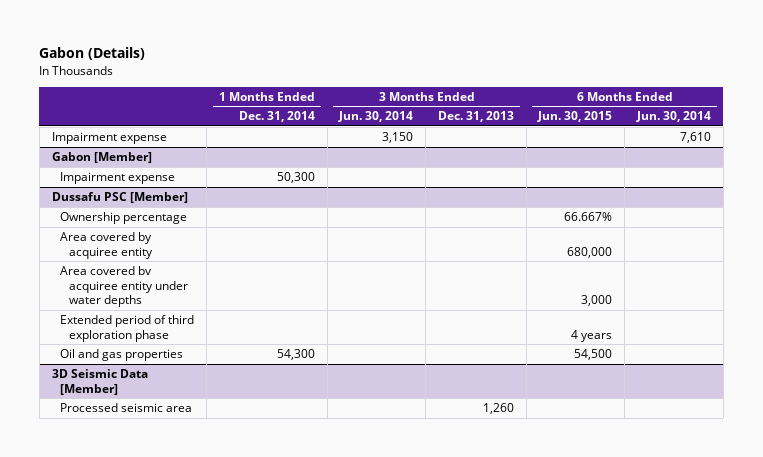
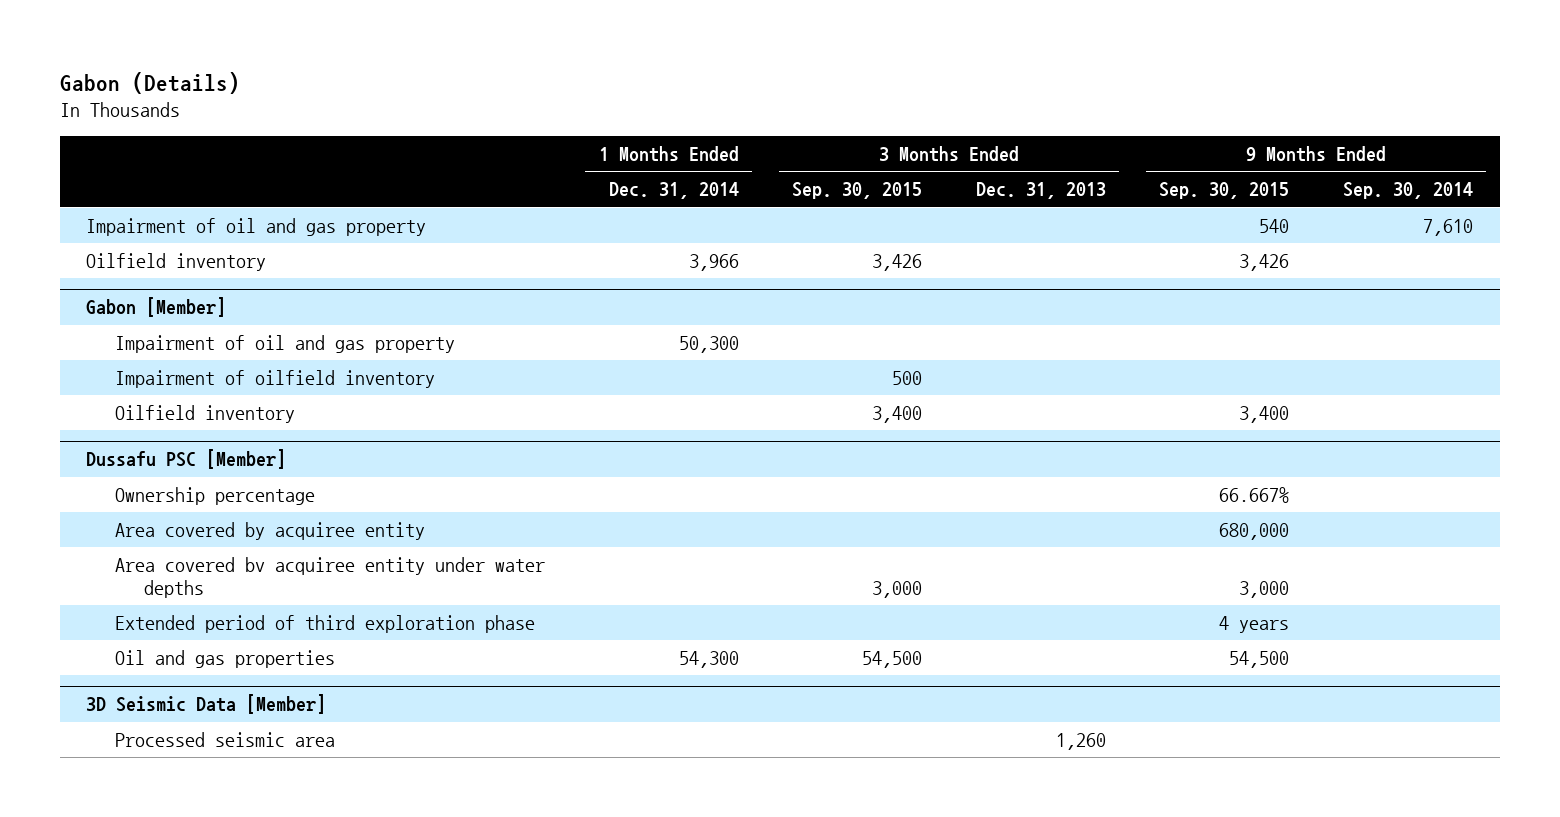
- | 1 Months Ended Dec. 31, 2014 | 3 Months Ended Jun. 30, 2014 | 3 Months Ended Dec. 31, 2013 | 6 Months Ended Jun. 30, 2015 | 6 Months Ended Jun. 30, 2014
+ | 1 Months Ended Dec. 31, 2014 | 3 Months Ended Sep. 30, 2015 | 3 Months Ended Dec. 31, 2013 | 9 Months Ended Sep. 30, 2015 | 9 Months Ended Sep. 30, 2014
- Impairment expense | | 3,150 | | | 7,610
+ Impairment of oil and gas property | | | | 540 | 7,610
+ Oilfield inventory | 3,966 | 3,426 | | 3,426 |
@ Gabon [Member]
- Impairment expense | 50,300 | | | |
+ Impairment of oil and gas property | 50,300 | | | |
+ Impairment of oilfield inventory | | 500 | | |
+ Oilfield inventory | | 3,400 | | 3,400 |

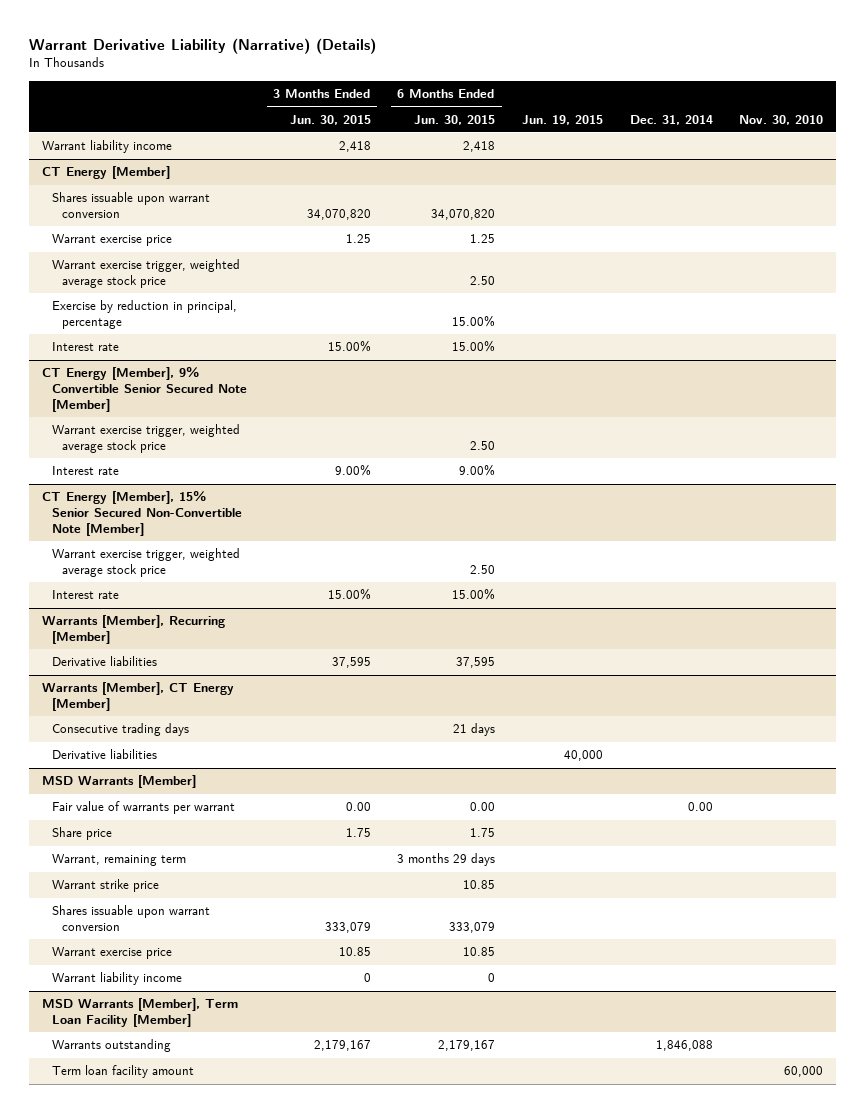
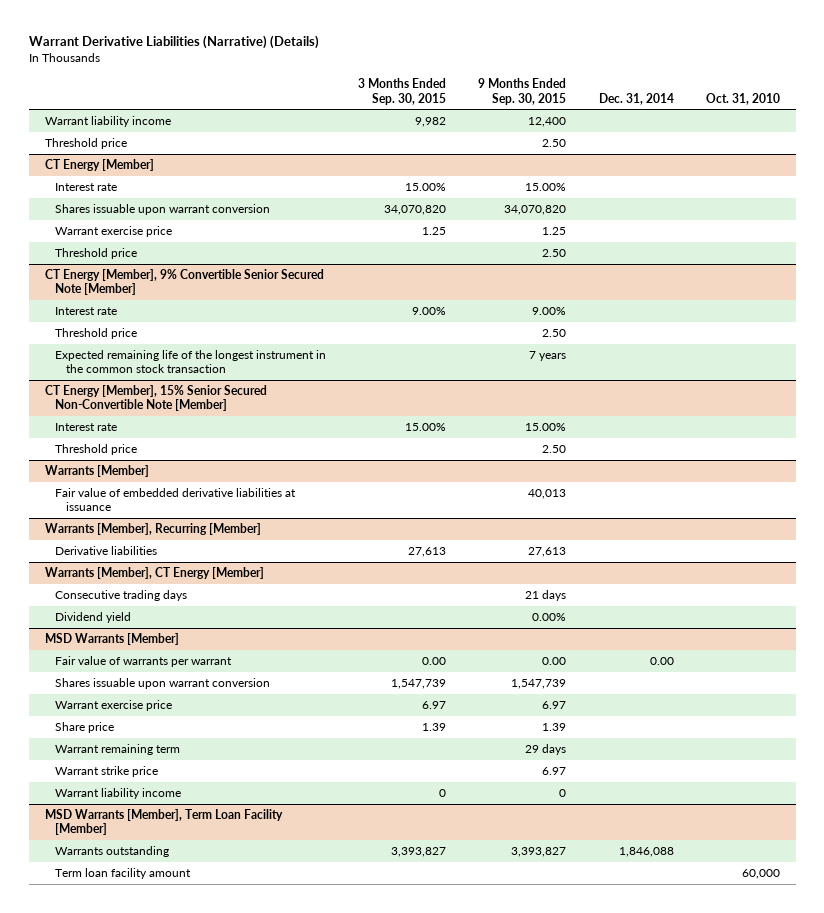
- Warrant Derivative Liability (Narrative) (Details)
+ Warrant Derivative Liabilities (Narrative) (Details)
- | 3 Months Ended Jun. 30, 2015 | 6 Months Ended Jun. 30, 2015 | Jun. 19, 2015 | Dec. 31, 2014 | Nov. 30, 2010
+ | 3 Months Ended Sep. 30, 2015 | 9 Months Ended Sep. 30, 2015 | Dec. 31, 2014 | Oct. 31, 2010
+ Threshold price | | 2.50 | |
@ CT Energy [Member]
moved up: Interest rate | 15.00% | 15.00% | |
- Warrant exercise trigger, weighted average stock price | | 2.50 | | |
- Exercise by reduction in principal, percentage | | 15.00% | | |
+ Threshold price | | 2.50 | |
@ CT Energy [Member], 9% Convertible Senior Secured Note [Member]
- Warrant exercise trigger, weighted average stock price | | 2.50 | | |
+ Threshold price | | 2.50 | |
+ Expected remaining life of the longest instrument in the common stock transaction | | 7 years | |
@ CT Energy [Member], 15% Senior Secured Non-Convertible Note [Member]
- Warrant exercise trigger, weighted average stock price | | 2.50 | | |
+ Threshold price | | 2.50 | |
+ Warrants [Member]
+ Fair value of embedded derivative liabilities at issuance | | 40,013 | |
@ Warrants [Member], CT Energy [Member]
- Derivative liabilities | | | 40,000 | |
+ Dividend yield | | 0.00% | |
@ MSD Warrants [Member]
- Warrant, remaining term | | 3 months 29 days | | |
moved down: Share price | 1.39 | 1.39 | |
+ Warrant remaining term | | 29 days | |
moved down: Warrant strike price | | 6.97 | |

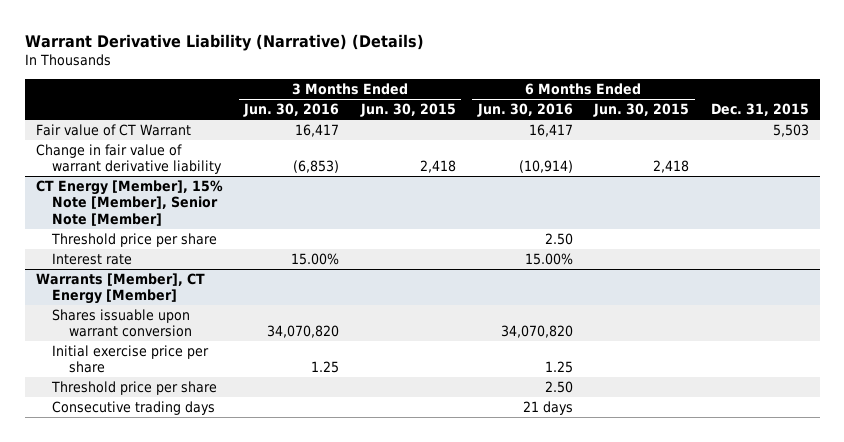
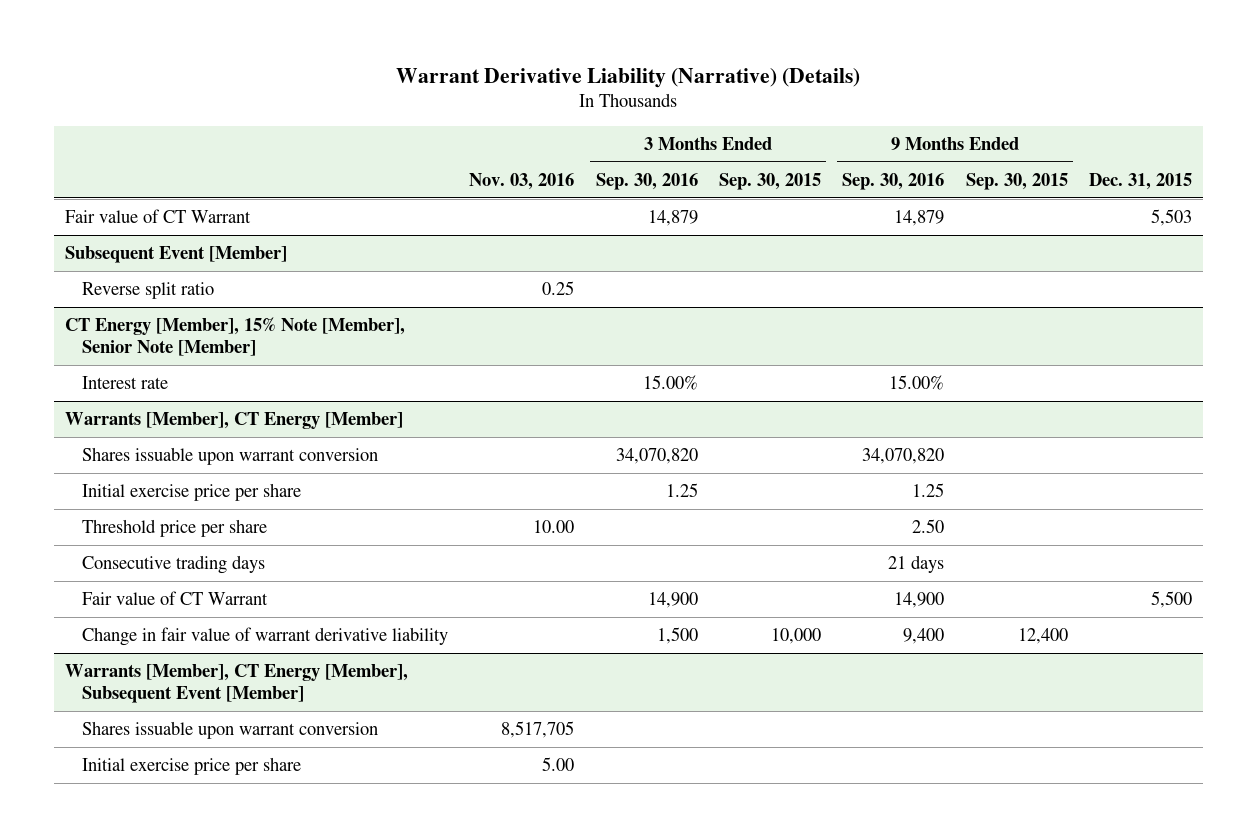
- | 3 Months Ended Jun. 30, 2016 | 3 Months Ended Jun. 30, 2015 | 6 Months Ended Jun. 30, 2016 | 6 Months Ended Jun. 30, 2015 | Dec. 31, 2015
+ | Nov. 03, 2016 | 3 Months Ended Sep. 30, 2016 | 3 Months Ended Sep. 30, 2015 | 9 Months Ended Sep. 30, 2016 | 9 Months Ended Sep. 30, 2015 | Dec. 31, 2015
- Change in fair value of warrant derivative liability | (6,853) | 2,418 | (10,914) | 2,418 |
+ Subsequent Event [Member]
+ Reverse split ratio | 0.25 | | | | |
@ CT Energy [Member], 15% Note [Member], Senior Note [Member]
- Threshold price per share | | | 2.50 | |
@ Warrants [Member], CT Energy [Member]
+ Fair value of CT Warrant | | 14,900 | | 14,900 | | 5,500
+ Change in fair value of warrant derivative liability | | 1,500 | 10,000 | 9,400 | 12,400 |
+ Warrants [Member], CT Energy [Member], Subsequent Event [Member]
+ Shares issuable upon warrant conversion | 8,517,705 | | | | |
+ Initial exercise price per share | 5.00 | | | | |

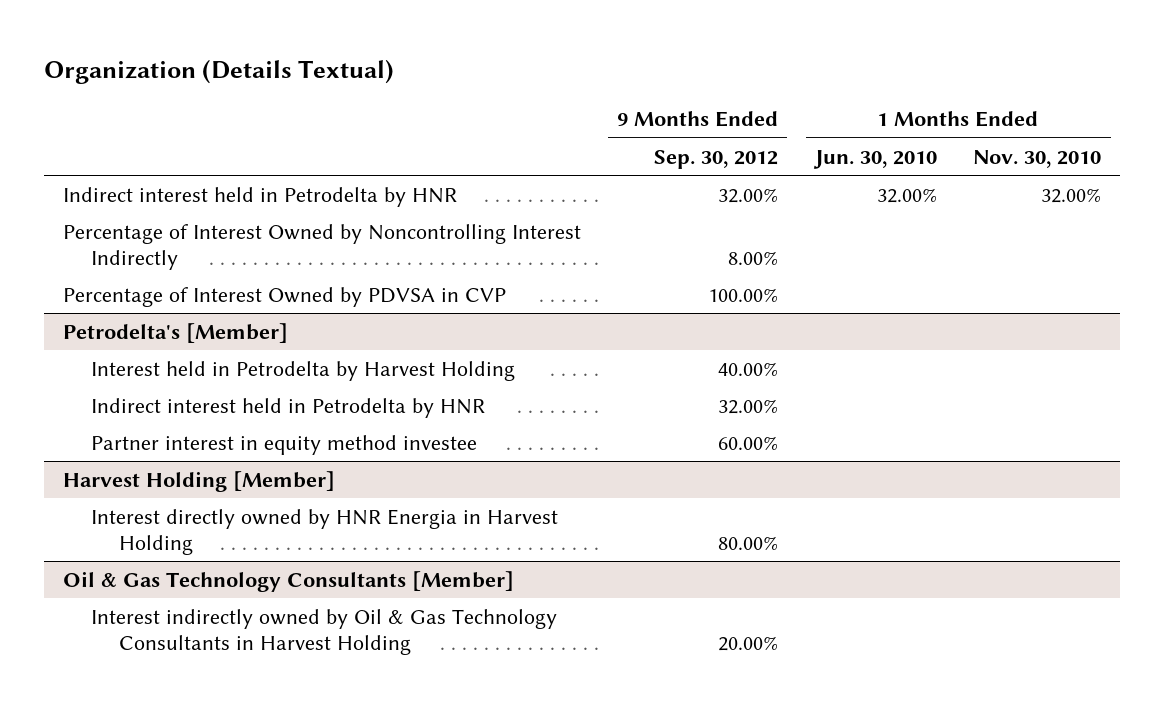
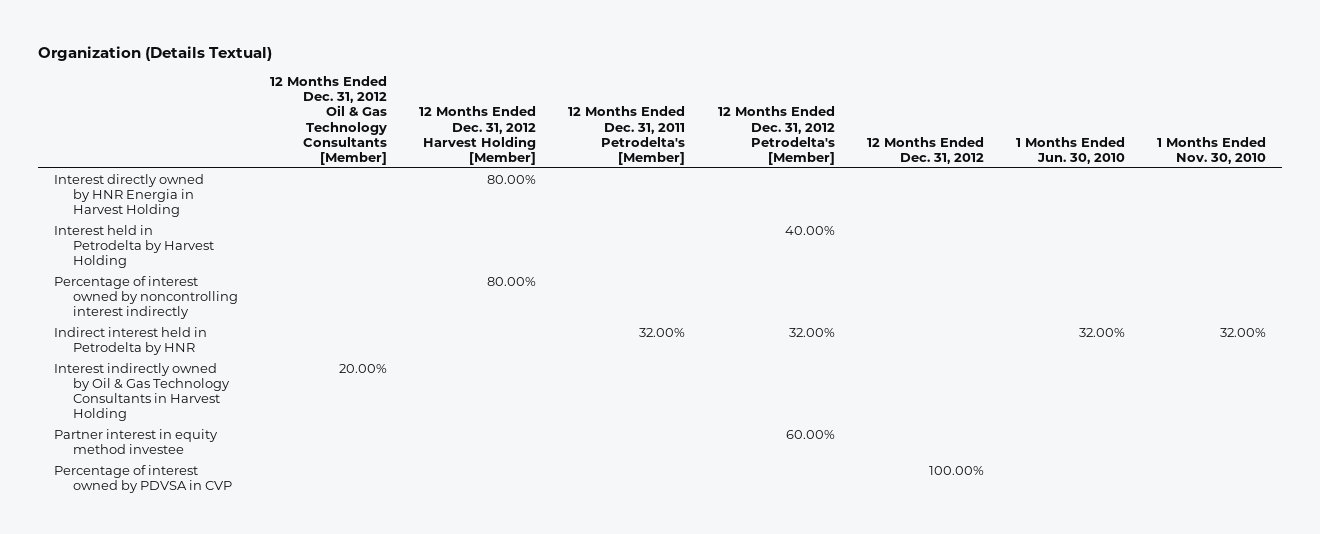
- | 9 Months Ended Sep. 30, 2012 | 1 Months Ended Jun. 30, 2010 | 1 Months Ended Nov. 30, 2010
+ | 12 Months Ended Dec. 31, 2012 Oil & Gas Technology Consultants [Member] | 12 Months Ended Dec. 31, 2012 Harvest Holding [Member] | 12 Months Ended Dec. 31, 2011 Petrodelta's [Member] | 12 Months Ended Dec. 31, 2012 Petrodelta's [Member] | 12 Months Ended Dec. 31, 2012 | 1 Months Ended Jun. 30, 2010 | 1 Months Ended Nov. 30, 2010
+ Interest directly owned by HNR Energia in Harvest Holding | | 80.00% | | | | |
+ Interest held in Petrodelta by Harvest Holding | | | | 40.00% | | |
+ Percentage of interest owned by noncontrolling interest indirectly | | 80.00% | | | | |
- Percentage of Interest Owned by Noncontrolling Interest Indirectly | 8.00% | |
- Percentage of Interest Owned by PDVSA in CVP | 100.00% | |
- Petrodelta's [Member]
- Interest held in Petrodelta by Harvest Holding | 40.00% | |
- Indirect interest held in Petrodelta by HNR | 32.00% | |
- Partner interest in equity method investee | 60.00% | |
- Harvest Holding [Member]
- Interest directly owned by HNR Energia in Harvest Holding | 80.00% | |
- Oil & Gas Technology Consultants [Member]
- Interest indirectly owned by Oil & Gas Technology Consultants in Harvest Holding | 20.00% | |
+ Interest indirectly owned by Oil & Gas Technology Consultants in Harvest Holding | 20.00% | | | | | |
+ Partner interest in equity method investee | | | | 60.00% | | |
+ Percentage of interest owned by PDVSA in CVP | | | | | 100.00% | |

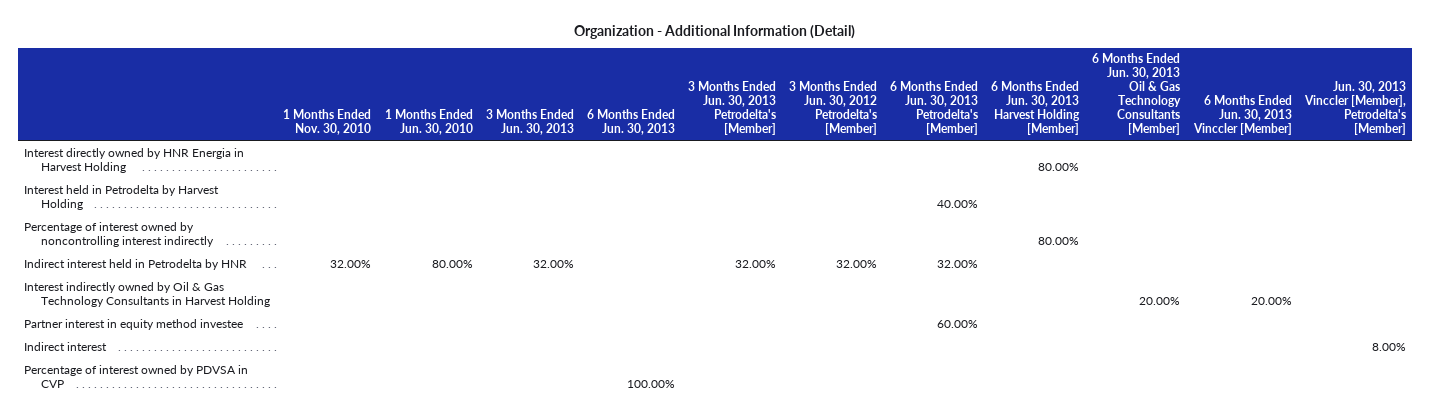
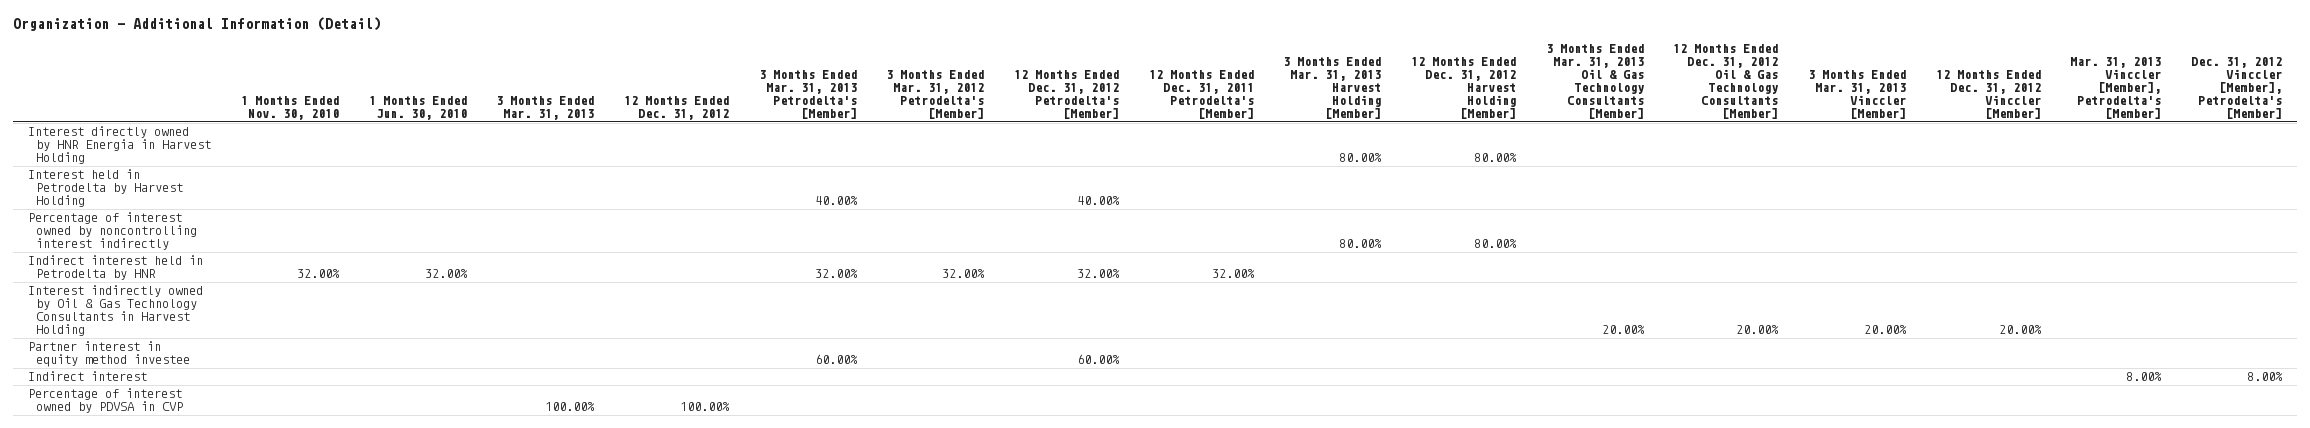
- | 1 Months Ended Nov. 30, 2010 | 1 Months Ended Jun. 30, 2010 | 3 Months Ended Jun. 30, 2013 | 6 Months Ended Jun. 30, 2013 | 3 Months Ended Jun. 30, 2013 Petrodelta's [Member] | 3 Months Ended Jun. 30, 2012 Petrodelta's [Member] | 6 Months Ended Jun. 30, 2013 Petrodelta's [Member] | 6 Months Ended Jun. 30, 2013 Harvest Holding [Member] | 6 Months Ended Jun. 30, 2013 Oil & Gas Technology Consultants [Member] | 6 Months Ended Jun. 30, 2013 Vinccler [Member] | Jun. 30, 2013 Vinccler [Member], Petrodelta's [Member]
+ | 1 Months Ended Nov. 30, 2010 | 1 Months Ended Jun. 30, 2010 | 3 Months Ended Mar. 31, 2013 | 12 Months Ended Dec. 31, 2012 | 3 Months Ended Mar. 31, 2013 Petrodelta's [Member] | 3 Months Ended Mar. 31, 2012 Petrodelta's [Member] | 12 Months Ended Dec. 31, 2012 Petrodelta's [Member] | 12 Months Ended Dec. 31, 2011 Petrodelta's [Member] | 3 Months Ended Mar. 31, 2013 Harvest Holding [Member] | 12 Months Ended Dec. 31, 2012 Harvest Holding [Member] | 3 Months Ended Mar. 31, 2013 Oil & Gas Technology Consultants [Member] | 12 Months Ended Dec. 31, 2012 Oil & Gas Technology Consultants [Member] | 3 Months Ended Mar. 31, 2013 Vinccler [Member] | 12 Months Ended Dec. 31, 2012 Vinccler [Member] | Mar. 31, 2013 Vinccler [Member], Petrodelta's [Member] | Dec. 31, 2012 Vinccler [Member], Petrodelta's [Member]
- Indirect interest held in Petrodelta by HNR | 32.00% | 80.00% | 32.00% | | 32.00% | 32.00% | 32.00% | | | |
+ Indirect interest held in Petrodelta by HNR | 32.00% | 32.00% | | | 32.00% | 32.00% | 32.00% | 32.00% | | | | | | | |

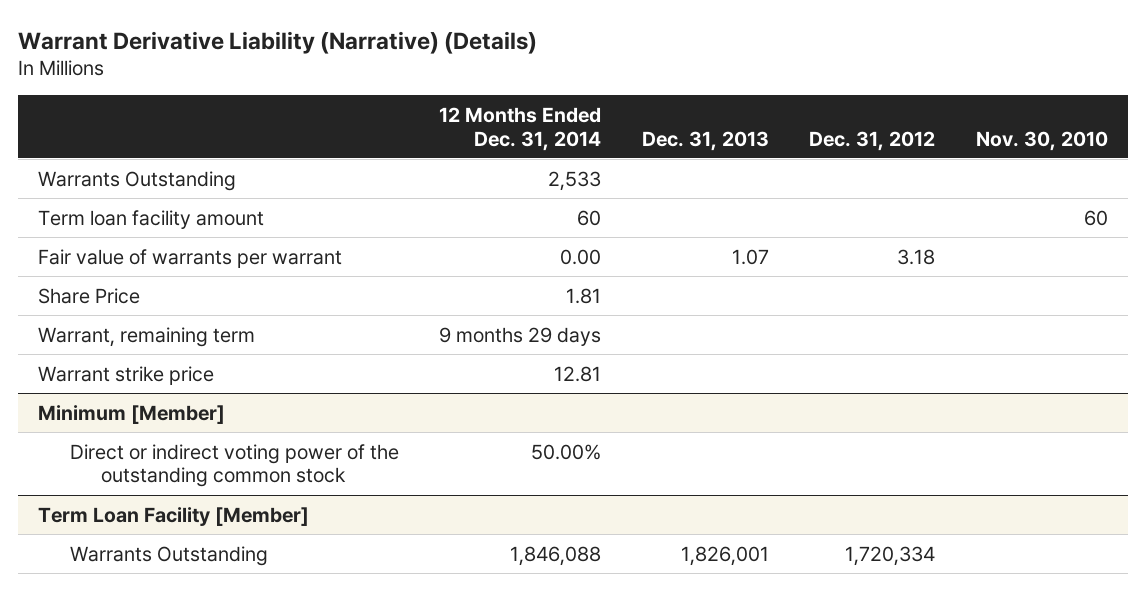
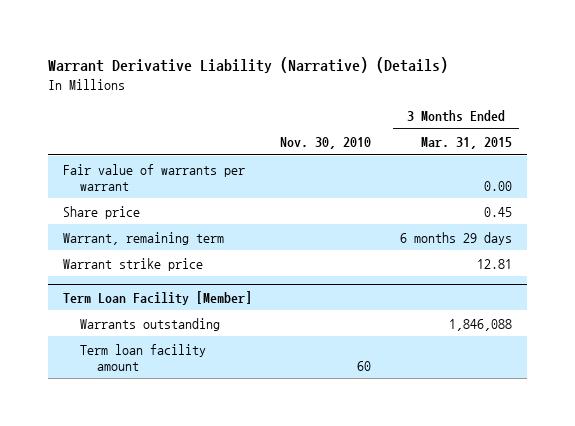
- | 12 Months Ended Dec. 31, 2014 | Dec. 31, 2013 | Dec. 31, 2012 | Nov. 30, 2010
+ | Nov. 30, 2010 | 3 Months Ended Mar. 31, 2015
- Warrants Outstanding | 2,533 | | |
- Term loan facility amount | 60 | | | 60
- Share Price | 1.81 | | |
+ Share price | | 0.45
- Minimum [Member]
- Direct or indirect voting power of the outstanding common stock | 50.00% | | |
@ Term Loan Facility [Member]
- Warrants Outstanding | 1,846,088 | 1,826,001 | 1,720,334 |
+ Warrants outstanding | | 1,846,088
+ Term loan facility amount | 60 |

